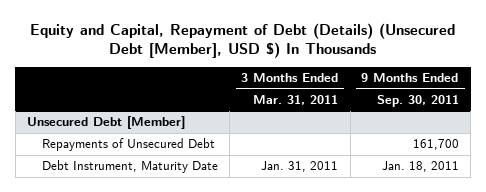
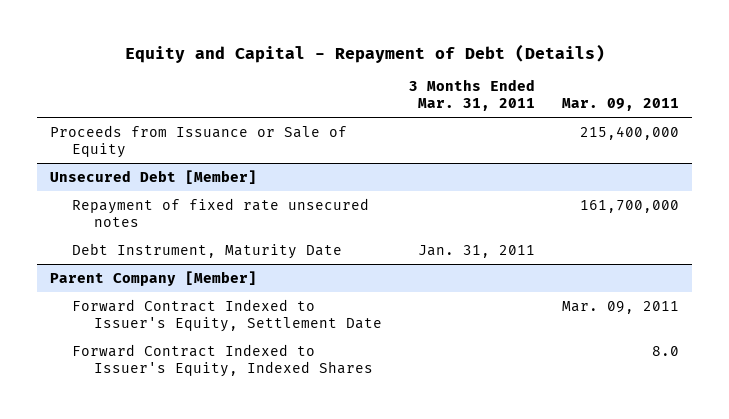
- Equity and Capital, Repayment of Debt (Details) (Unsecured Debt [Member], USD $) In Thousands
+ Equity and Capital - Repayment of Debt (Details)
- | 3 Months Ended Mar. 31, 2011 | 9 Months Ended Sep. 30, 2011
+ | 3 Months Ended Mar. 31, 2011 | Mar. 09, 2011
+ Proceeds from Issuance or Sale of Equity | | 215,400,000
@ Unsecured Debt [Member]
- Repayments of Unsecured Debt | | 161,700
+ Repayment of fixed rate unsecured notes | | 161,700,000
+ Parent Company [Member]
+ Forward Contract Indexed to Issuer's Equity, Settlement Date | | Mar. 09, 2011
+ Forward Contract Indexed to Issuer's Equity, Indexed Shares | | 8.0

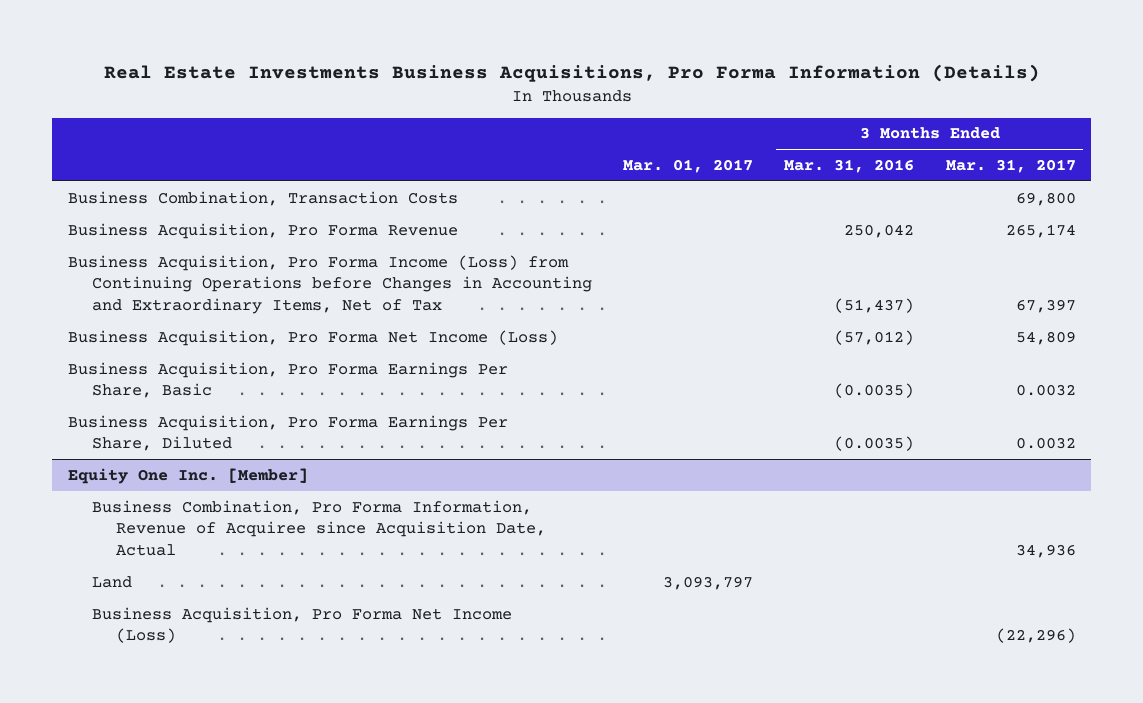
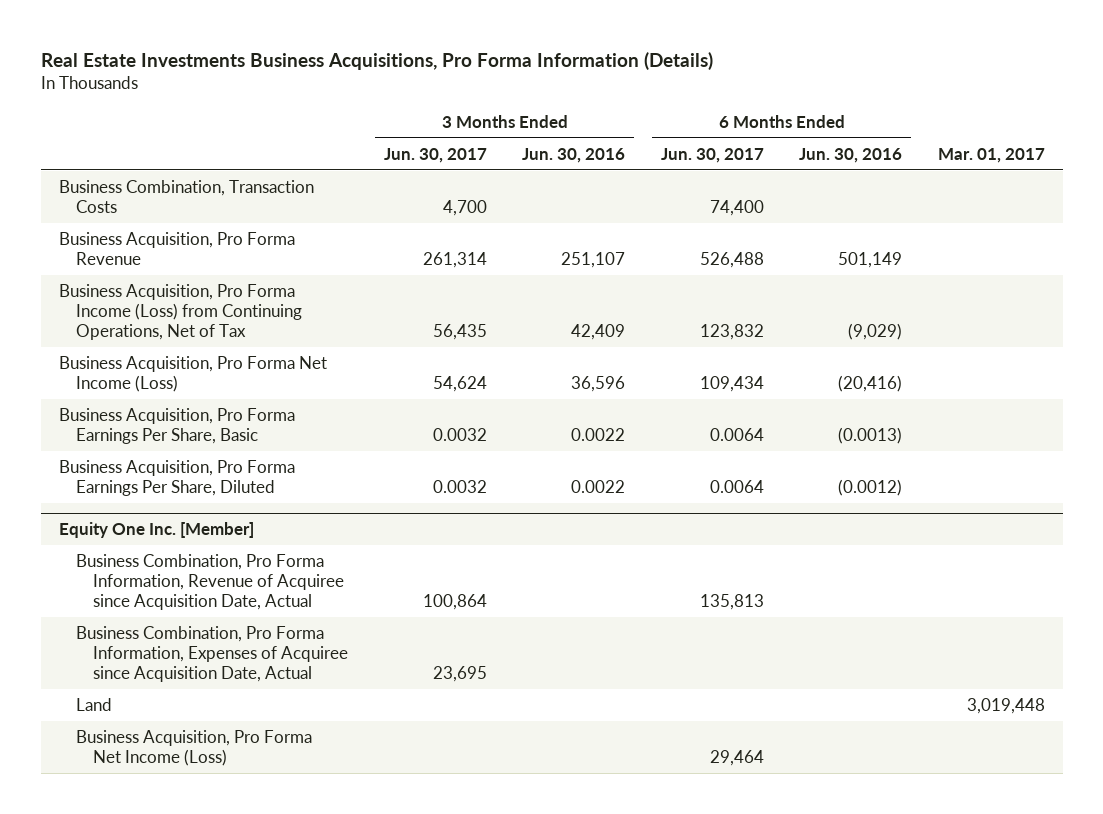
- | Mar. 01, 2017 | 3 Months Ended Mar. 31, 2016 | 3 Months Ended Mar. 31, 2017
+ | 3 Months Ended Jun. 30, 2017 | 3 Months Ended Jun. 30, 2016 | 6 Months Ended Jun. 30, 2017 | 6 Months Ended Jun. 30, 2016 | Mar. 01, 2017
- Business Acquisition, Pro Forma Income (Loss) from Continuing Operations before Changes in Accounting and Extraordinary Items, Net of Tax | | (51,437) | 67,397
+ Business Acquisition, Pro Forma Income (Loss) from Continuing Operations, Net of Tax | 56,435 | 42,409 | 123,832 | (9,029) |
@ Equity One Inc. [Member]
- Land | 3,093,797 | |
+ Business Combination, Pro Forma Information, Expenses of Acquiree since Acquisition Date, Actual | 23,695 | | | |
+ Land | | | | | 3,019,448

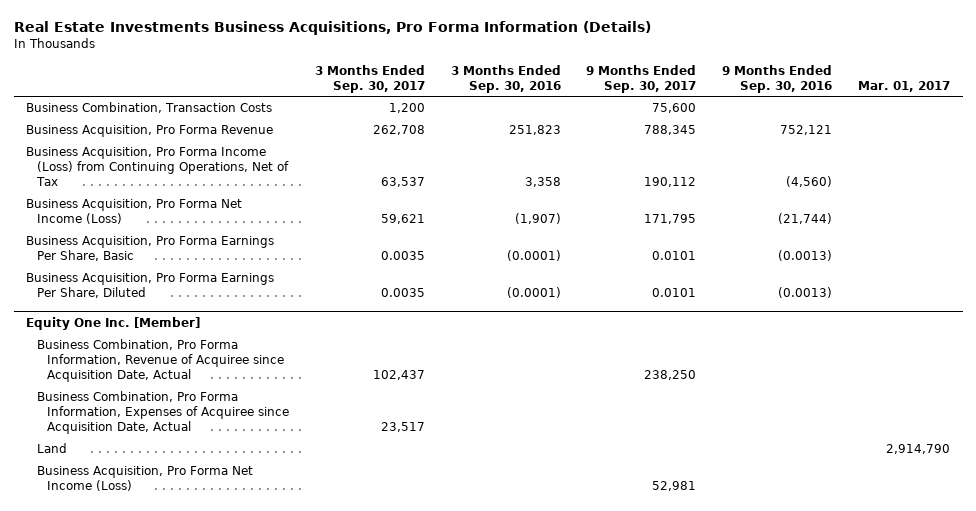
- | 3 Months Ended Jun. 30, 2017 | 3 Months Ended Jun. 30, 2016 | 6 Months Ended Jun. 30, 2017 | 6 Months Ended Jun. 30, 2016 | Mar. 01, 2017
+ | 3 Months Ended Sep. 30, 2017 | 3 Months Ended Sep. 30, 2016 | 9 Months Ended Sep. 30, 2017 | 9 Months Ended Sep. 30, 2016 | Mar. 01, 2017
@ Equity One Inc. [Member]
- Land | | | | | 3,019,448
+ Land | | | | | 2,914,790

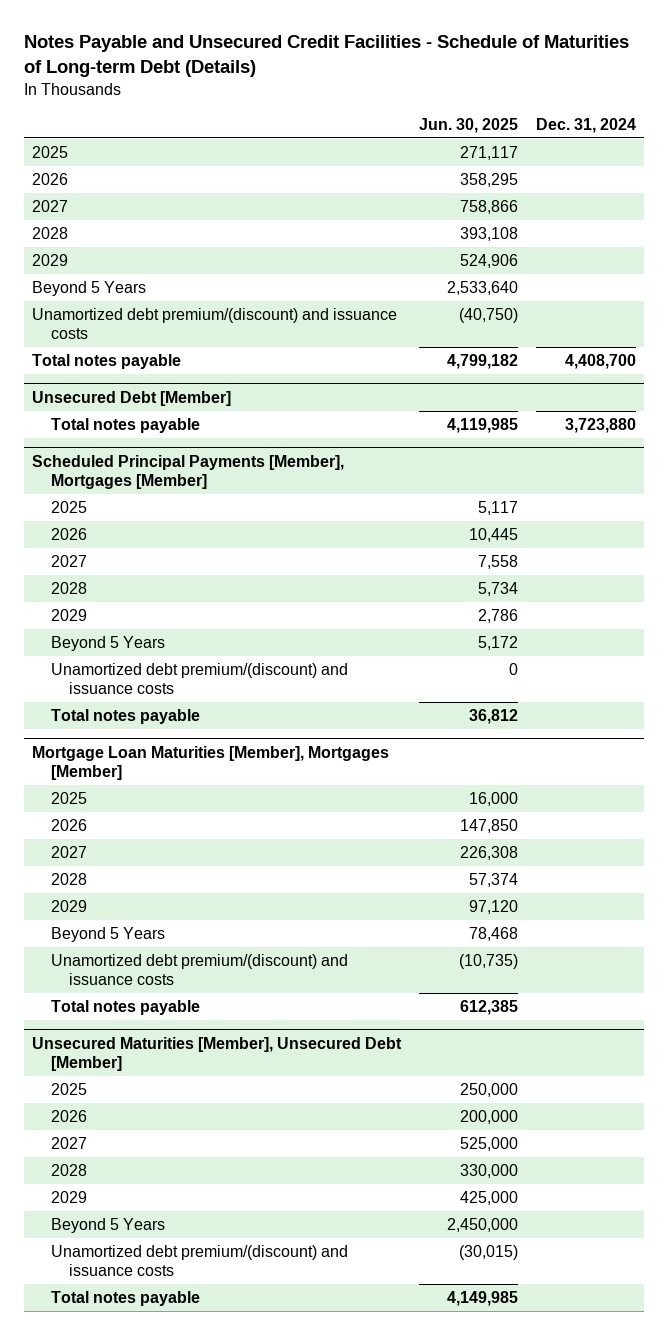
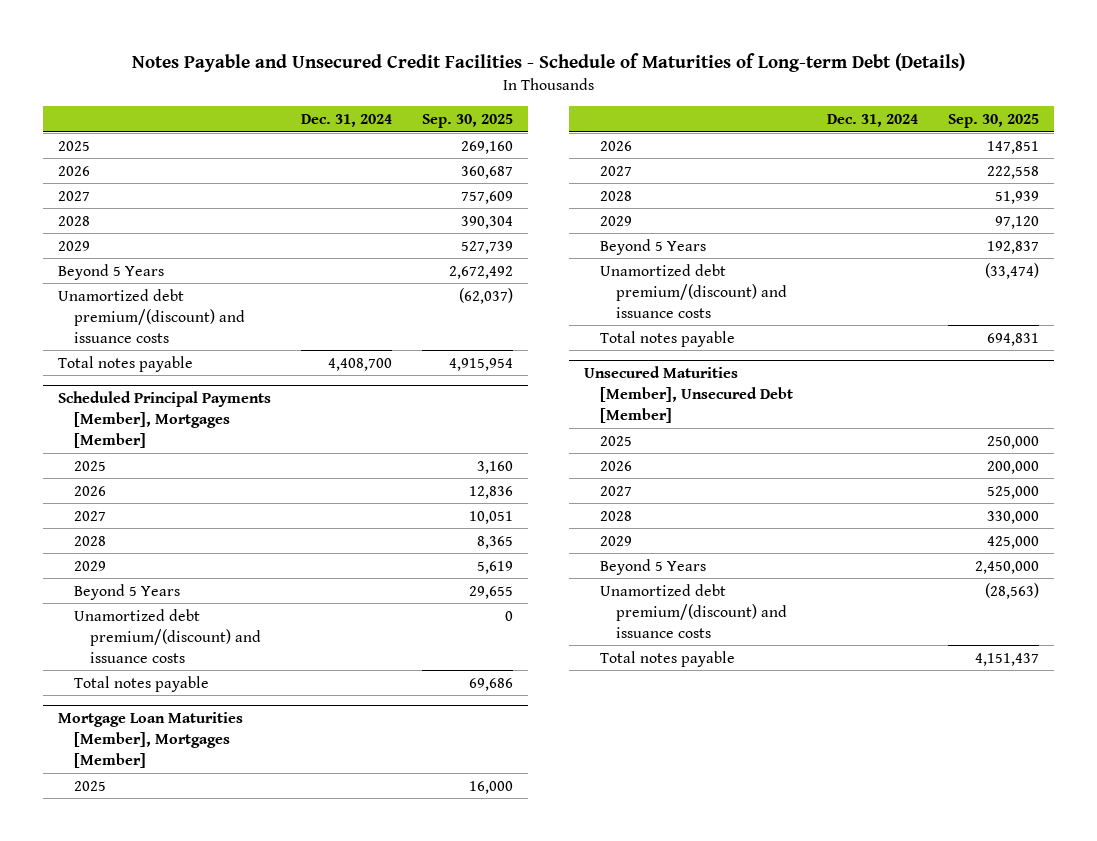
- | Jun. 30, 2025 | Dec. 31, 2024
+ | Dec. 31, 2024 | Sep. 30, 2025
- Unsecured Debt [Member]
- Total notes payable | 4,119,985 | 3,723,880

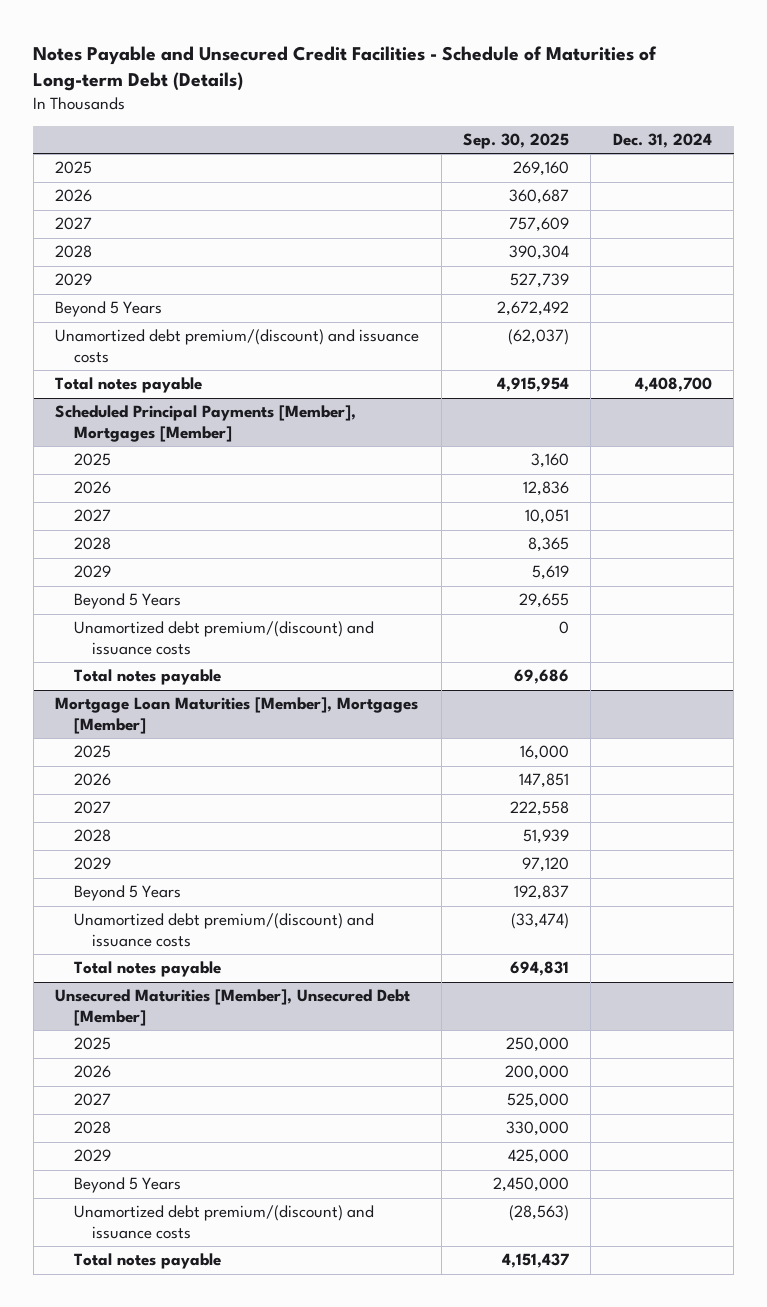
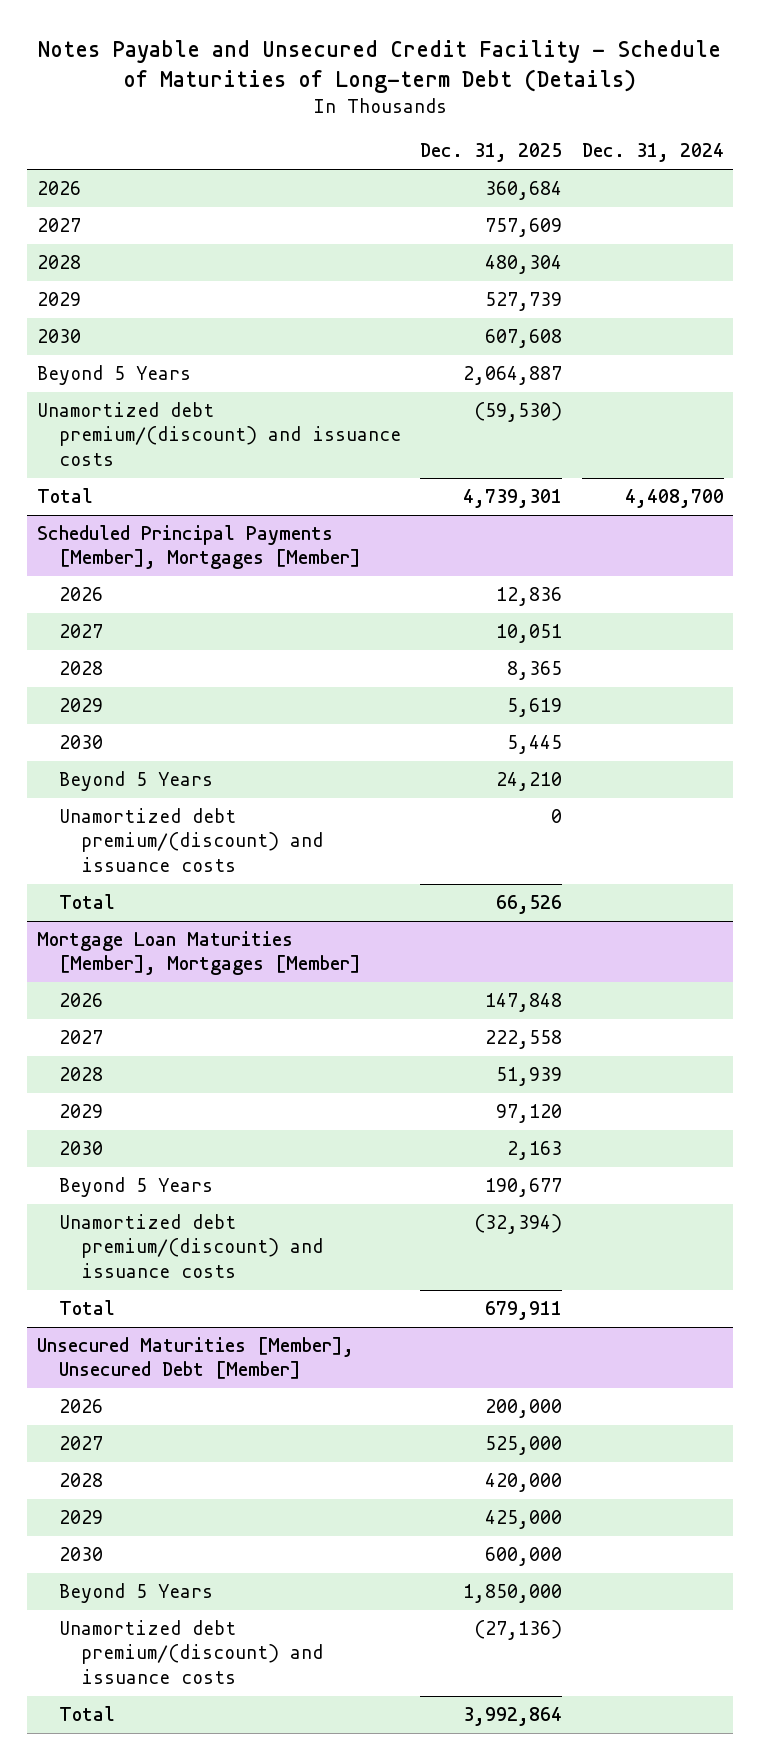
- Notes Payable and Unsecured Credit Facilities - Schedule of Maturities of Long-term Debt (Details)
+ Notes Payable and Unsecured Credit Facility - Schedule of Maturities of Long-term Debt (Details)
- | Sep. 30, 2025 | Dec. 31, 2024
+ | Dec. 31, 2025 | Dec. 31, 2024
- 2025 | 269,160 |
+ 2030 | 607,608 |
- Total notes payable | 4,915,954 | 4,408,700
+ Total | 4,739,301 | 4,408,700
@ Scheduled Principal Payments [Member], Mortgages [Member]
- 2025 | 3,160 |
+ 2030 | 5,445 |
- Total notes payable | 69,686 |
+ Total | 66,526 |
@ Mortgage Loan Maturities [Member], Mortgages [Member]
- 2025 | 16,000 |
+ 2030 | 2,163 |
- Total notes payable | 694,831 |
+ Total | 679,911 |
@ Unsecured Maturities [Member], Unsecured Debt [Member]
- 2025 | 250,000 |
+ 2030 | 600,000 |
- Total notes payable | 4,151,437 |
+ Total | 3,992,864 |

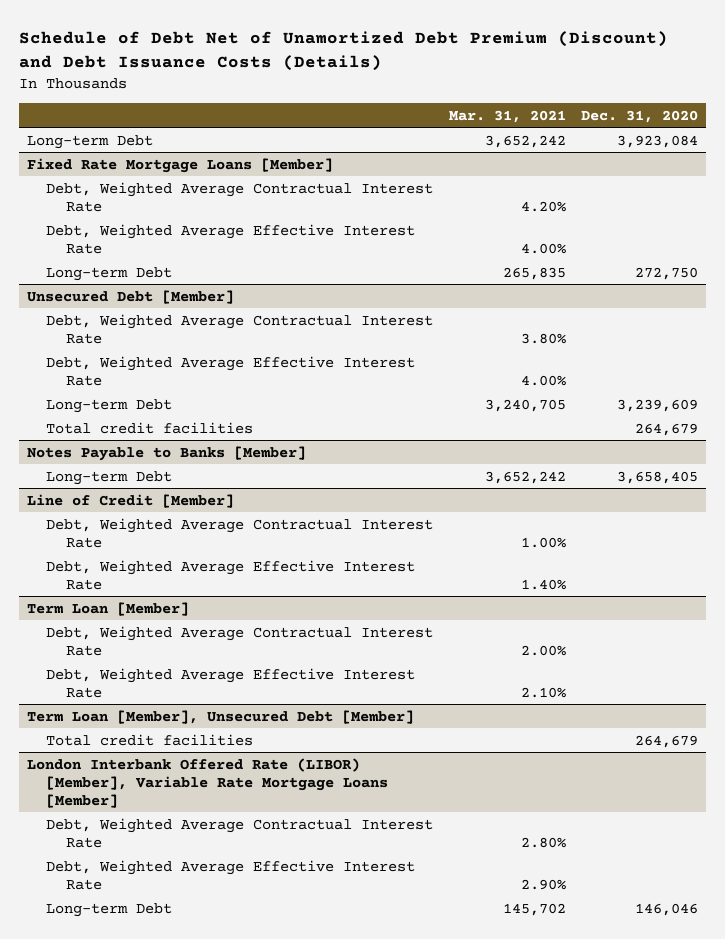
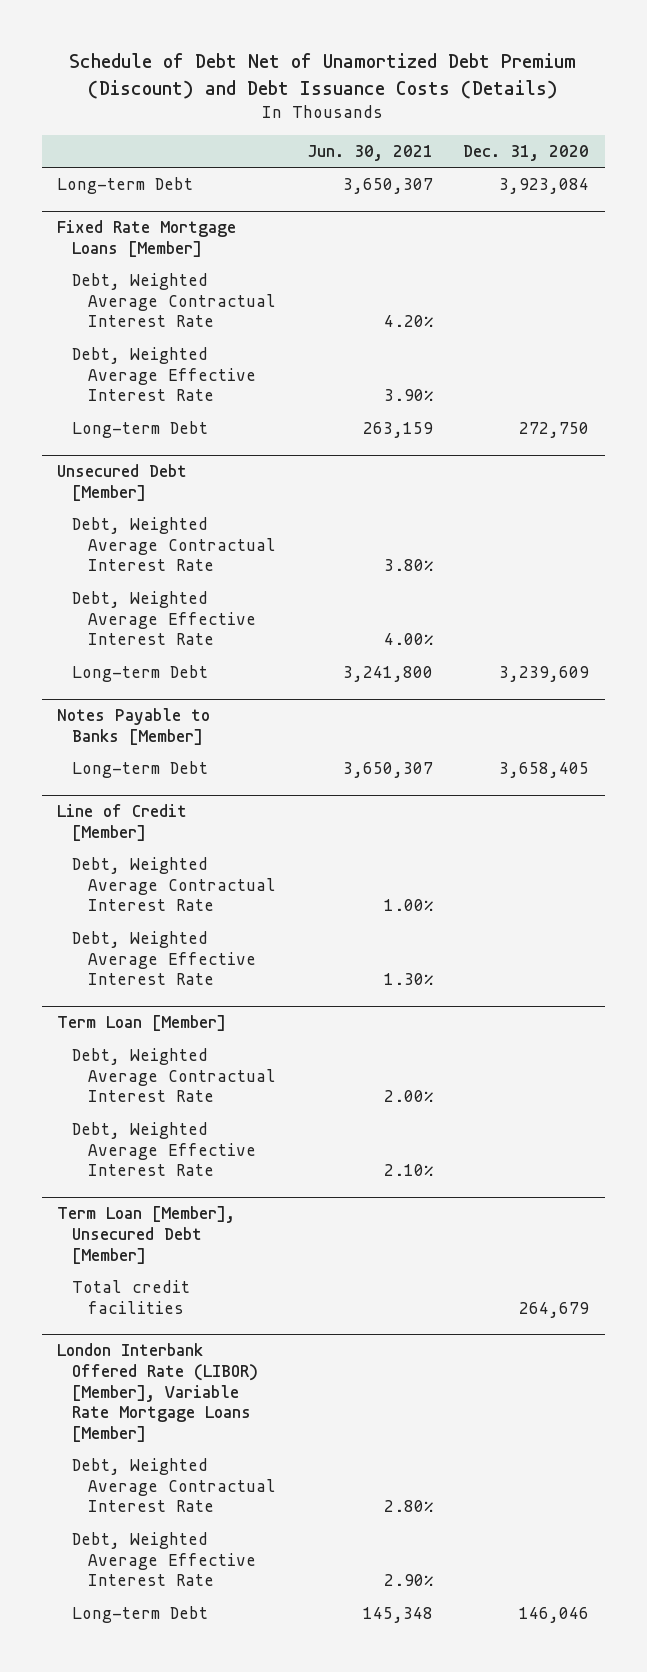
- | Mar. 31, 2021 | Dec. 31, 2020
+ | Jun. 30, 2021 | Dec. 31, 2020
@ Unsecured Debt [Member]
- Total credit facilities | | 264,679

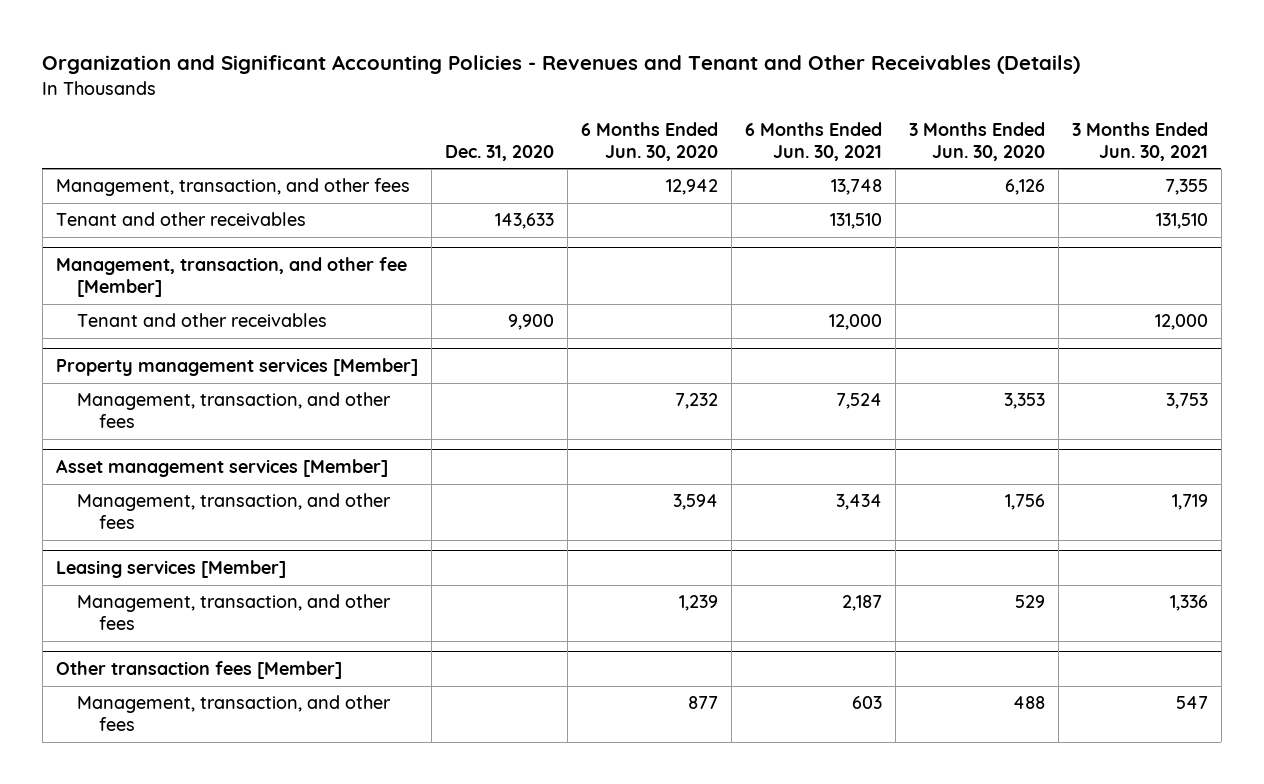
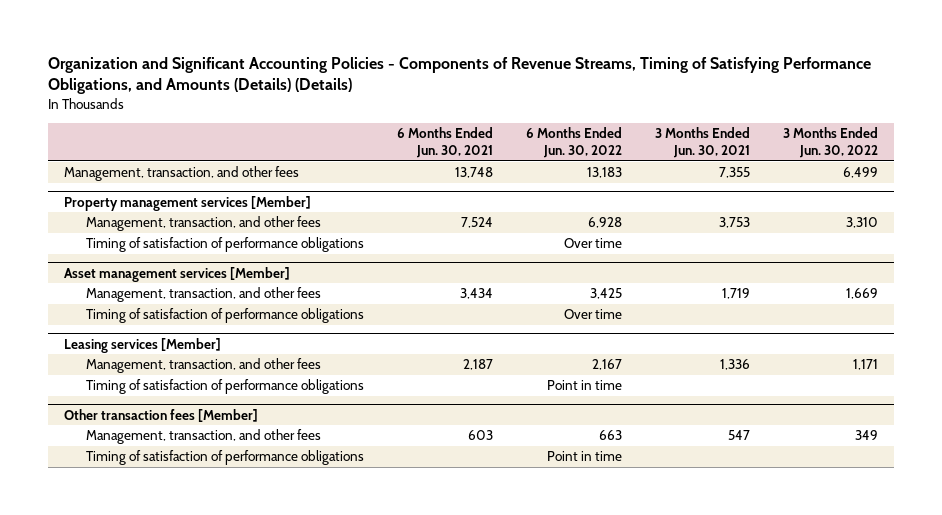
- Organization and Significant Accounting Policies - Revenues and Tenant and Other Receivables (Details)
+ Organization and Significant Accounting Policies - Components of Revenue Streams, Timing of Satisfying Performance Obligations, and Amounts (Details) (Details)
- | Dec. 31, 2020 | 6 Months Ended Jun. 30, 2020 | 6 Months Ended Jun. 30, 2021 | 3 Months Ended Jun. 30, 2020 | 3 Months Ended Jun. 30, 2021
+ | 6 Months Ended Jun. 30, 2021 | 6 Months Ended Jun. 30, 2022 | 3 Months Ended Jun. 30, 2021 | 3 Months Ended Jun. 30, 2022
- Tenant and other receivables | 143,633 | | 131,510 | | 131,510
- Management, transaction, and other fee [Member]
- Tenant and other receivables | 9,900 | | 12,000 | | 12,000
@ Property management services [Member]
+ Timing of satisfaction of performance obligations | | Over time | |
@ Asset management services [Member]
+ Timing of satisfaction of performance obligations | | Over time | |
@ Leasing services [Member]
+ Timing of satisfaction of performance obligations | | Point in time | |
@ Other transaction fees [Member]
+ Timing of satisfaction of performance obligations | | Point in time | |

